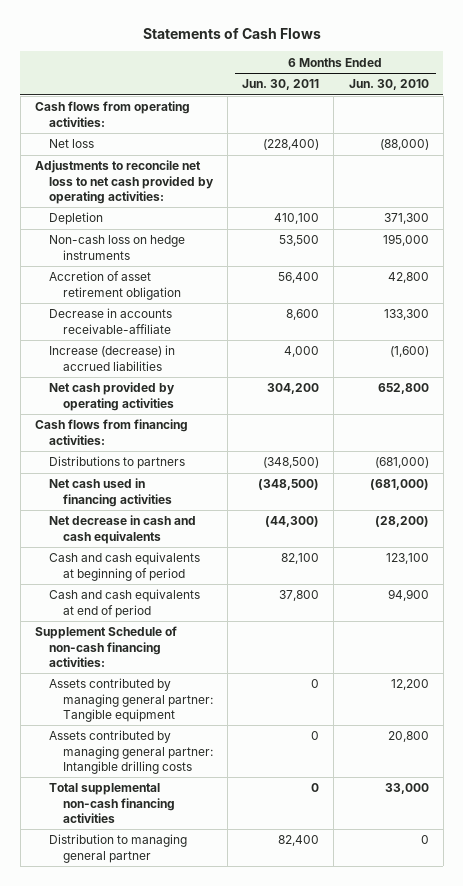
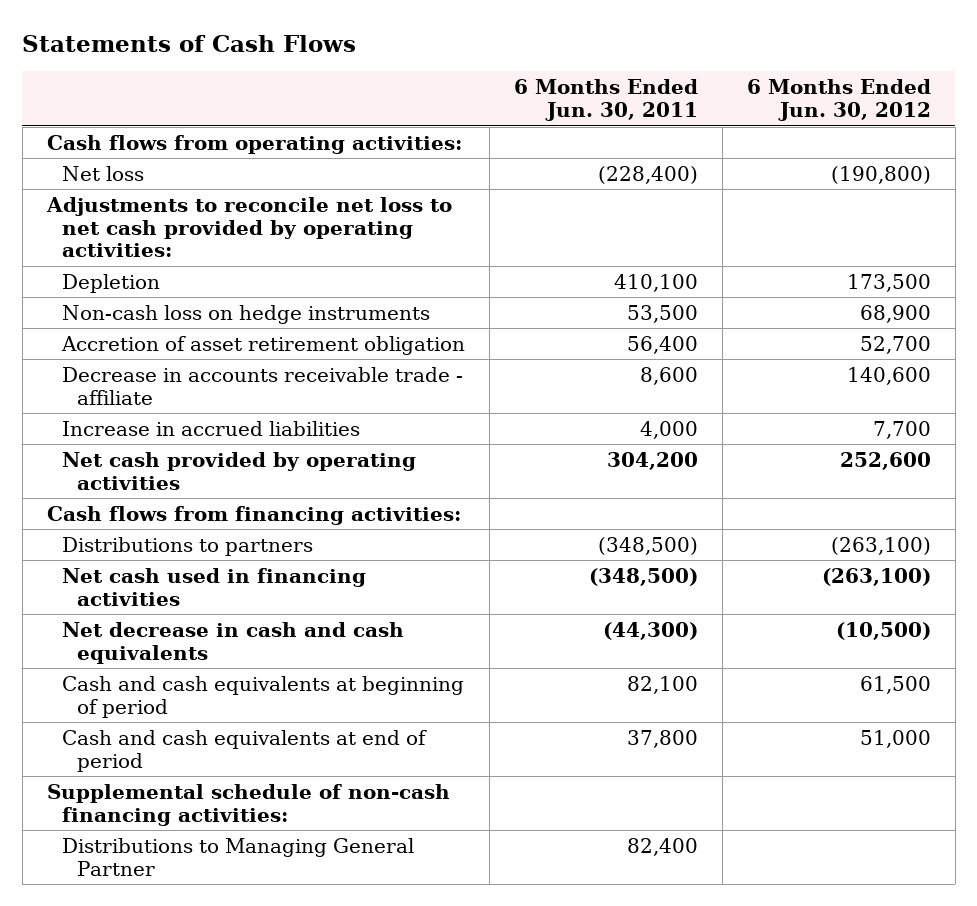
- | 6 Months Ended Jun. 30, 2011 | 6 Months Ended Jun. 30, 2010
+ | 6 Months Ended Jun. 30, 2011 | 6 Months Ended Jun. 30, 2012
- Decrease in accounts receivable-affiliate | 8,600 | 133,300
- Increase (decrease) in accrued liabilities | 4,000 | (1,600)
+ Decrease in accounts receivable trade - affiliate | 8,600 | 140,600
+ Increase in accrued liabilities | 4,000 | 7,700
- Supplement Schedule of non-cash financing activities:
- Assets contributed by managing general partner: Tangible equipment | 0 | 12,200
- Assets contributed by managing general partner: Intangible drilling costs | 0 | 20,800
- Total supplemental non-cash financing activities | 0 | 33,000
- Distribution to managing general partner | 82,400 | 0
+ Supplemental schedule of non-cash financing activities:
+ Distributions to Managing General Partner | 82,400 |

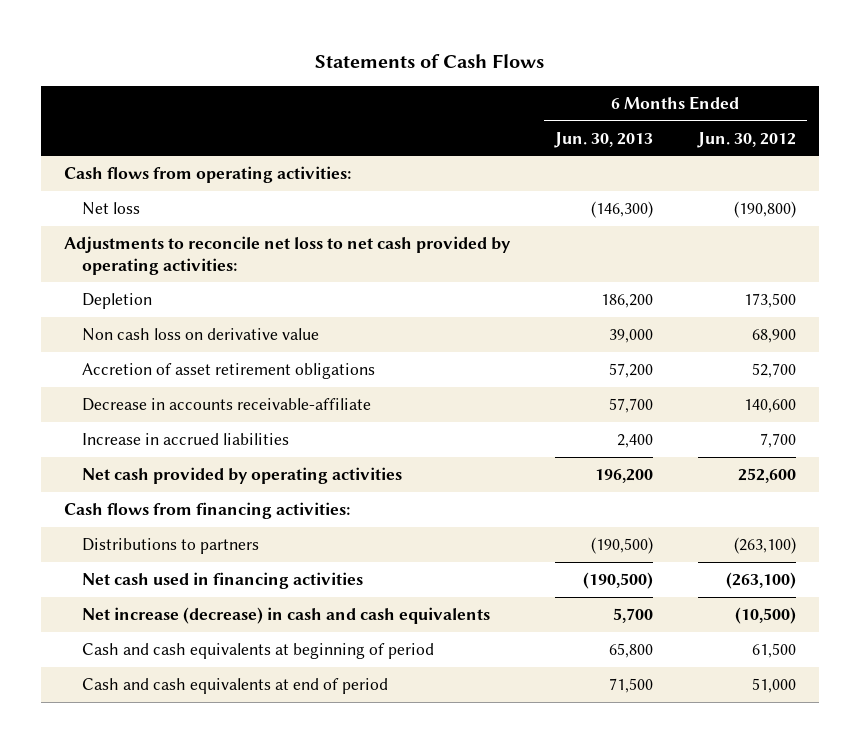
- | 6 Months Ended Jun. 30, 2011 | 6 Months Ended Jun. 30, 2012
+ | 6 Months Ended Jun. 30, 2013 | 6 Months Ended Jun. 30, 2012
- Non-cash loss on hedge instruments | 53,500 | 68,900
- Accretion of asset retirement obligation | 56,400 | 52,700
- Decrease in accounts receivable trade - affiliate | 8,600 | 140,600
+ Non cash loss on derivative value | 39,000 | 68,900
+ Accretion of asset retirement obligations | 57,200 | 52,700
+ Decrease in accounts receivable-affiliate | 57,700 | 140,600
- Net decrease in cash and cash equivalents | (44,300) | (10,500)
+ Net increase (decrease) in cash and cash equivalents | 5,700 | (10,500)
- Supplemental schedule of non-cash financing activities:
- Distributions to Managing General Partner | 82,400 |

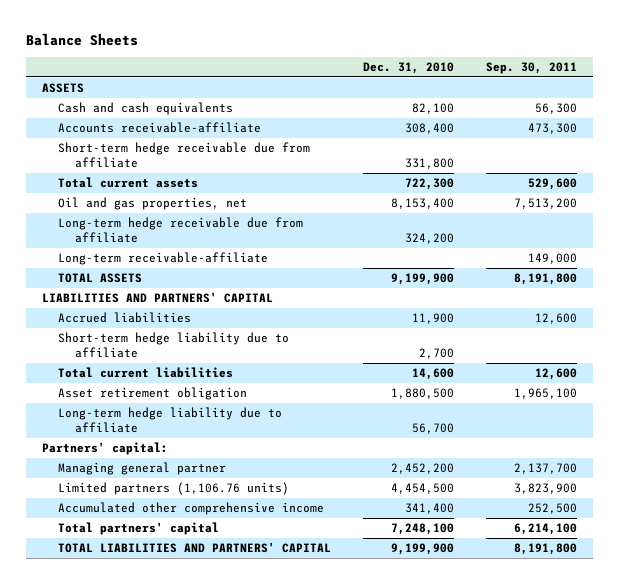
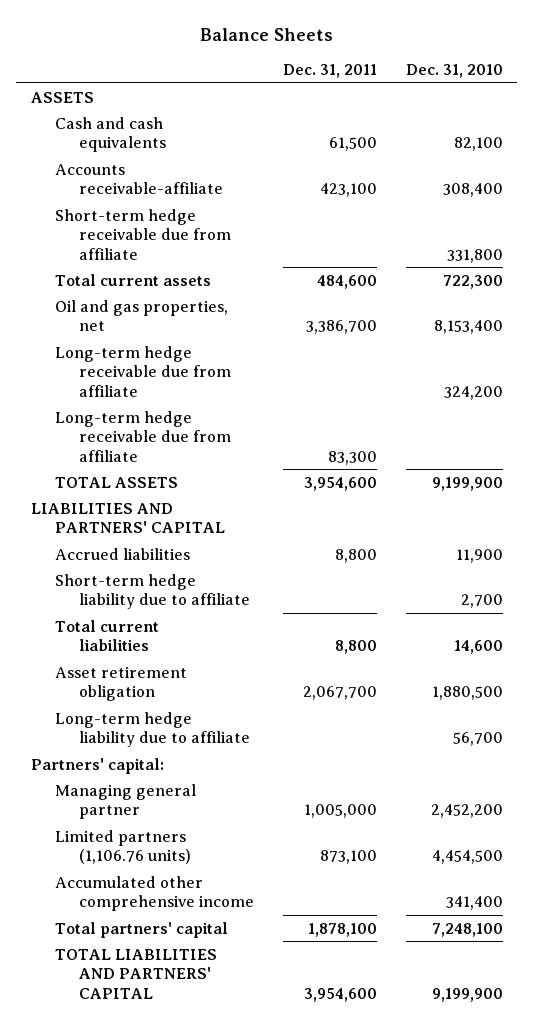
- | Dec. 31, 2010 | Sep. 30, 2011
+ | Dec. 31, 2011 | Dec. 31, 2010
- Long-term receivable-affiliate | | 149,000
+ Long-term hedge receivable due from affiliate | 83,300 |

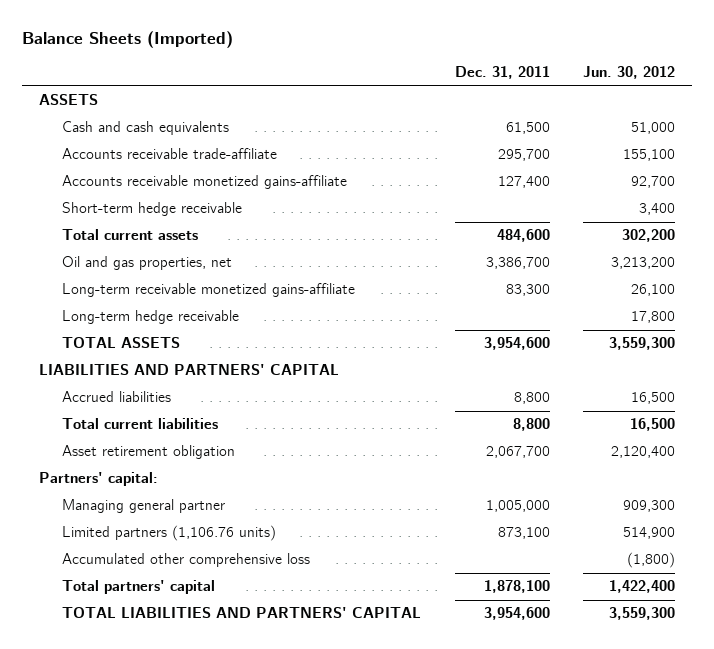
- Balance Sheets
+ Balance Sheets (Imported)
- | Dec. 31, 2011 | Dec. 31, 2010
+ | Dec. 31, 2011 | Jun. 30, 2012
- Accounts receivable-affiliate | 423,100 | 308,400
- Short-term hedge receivable due from affiliate | | 331,800
+ Accounts receivable trade-affiliate | 295,700 | 155,100
+ Accounts receivable monetized gains-affiliate | 127,400 | 92,700
+ Short-term hedge receivable | | 3,400
- Long-term hedge receivable due from affiliate | | 324,200
- Long-term hedge receivable due from affiliate | 83,300 |
+ Long-term receivable monetized gains-affiliate | 83,300 | 26,100
+ Long-term hedge receivable | | 17,800
- Short-term hedge liability due to affiliate | | 2,700
- Long-term hedge liability due to affiliate | | 56,700
- Accumulated other comprehensive income | | 341,400
+ Accumulated other comprehensive loss | | (1,800)

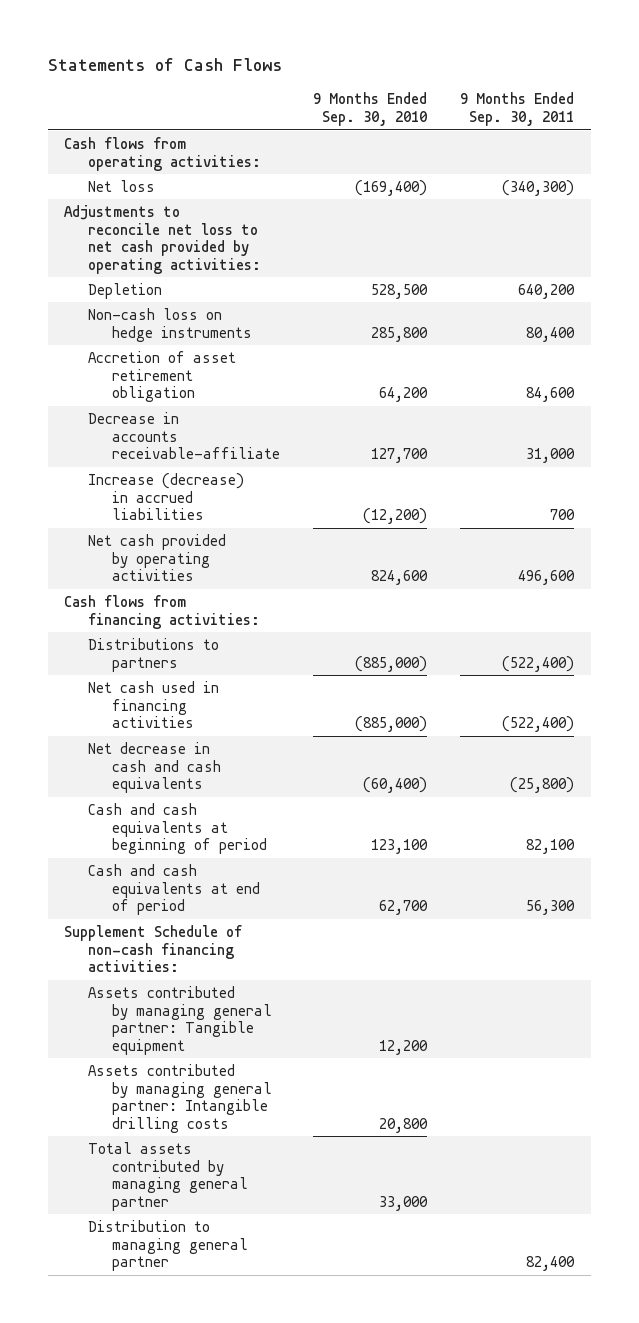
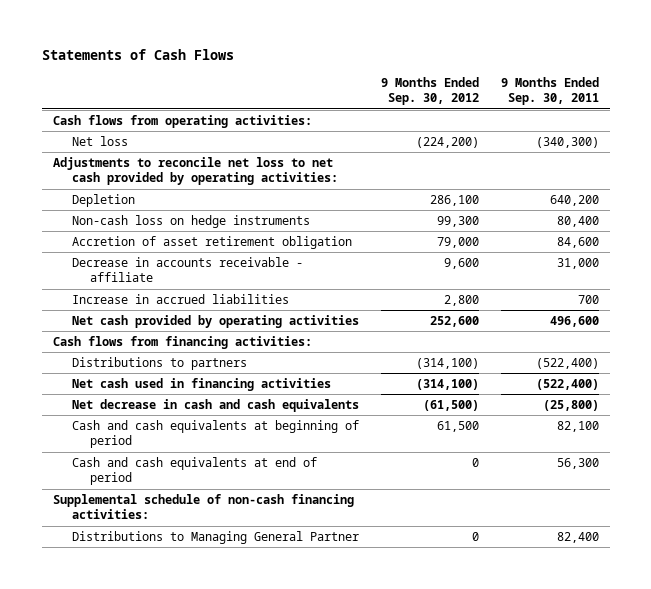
- | 9 Months Ended Sep. 30, 2010 | 9 Months Ended Sep. 30, 2011
+ | 9 Months Ended Sep. 30, 2012 | 9 Months Ended Sep. 30, 2011
- Decrease in accounts receivable-affiliate | 127,700 | 31,000
- Increase (decrease) in accrued liabilities | (12,200) | 700
+ Decrease in accounts receivable - affiliate | 9,600 | 31,000
+ Increase in accrued liabilities | 2,800 | 700
- Supplement Schedule of non-cash financing activities:
- Assets contributed by managing general partner: Tangible equipment | 12,200 |
- Assets contributed by managing general partner: Intangible drilling costs | 20,800 |
- Total assets contributed by managing general partner | 33,000 |
- Distribution to managing general partner | | 82,400
+ Supplemental schedule of non-cash financing activities:
+ Distributions to Managing General Partner | 0 | 82,400

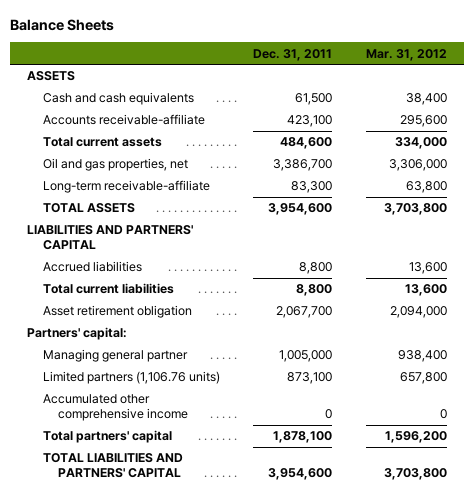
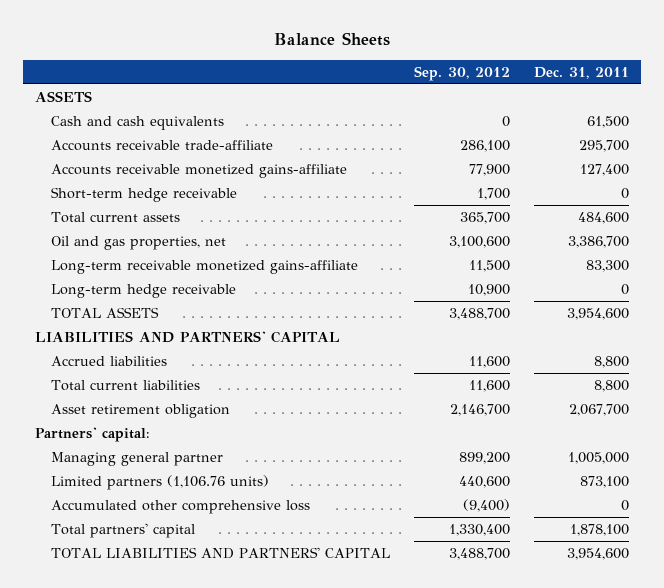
- | Dec. 31, 2011 | Mar. 31, 2012
+ | Sep. 30, 2012 | Dec. 31, 2011
- Accounts receivable-affiliate | 423,100 | 295,600
+ Accounts receivable trade-affiliate | 286,100 | 295,700
+ Accounts receivable monetized gains-affiliate | 77,900 | 127,400
+ Short-term hedge receivable | 1,700 | 0
- Long-term receivable-affiliate | 83,300 | 63,800
+ Long-term receivable monetized gains-affiliate | 11,500 | 83,300
+ Long-term hedge receivable | 10,900 | 0
- Accumulated other comprehensive income | 0 | 0
+ Accumulated other comprehensive loss | (9,400) | 0

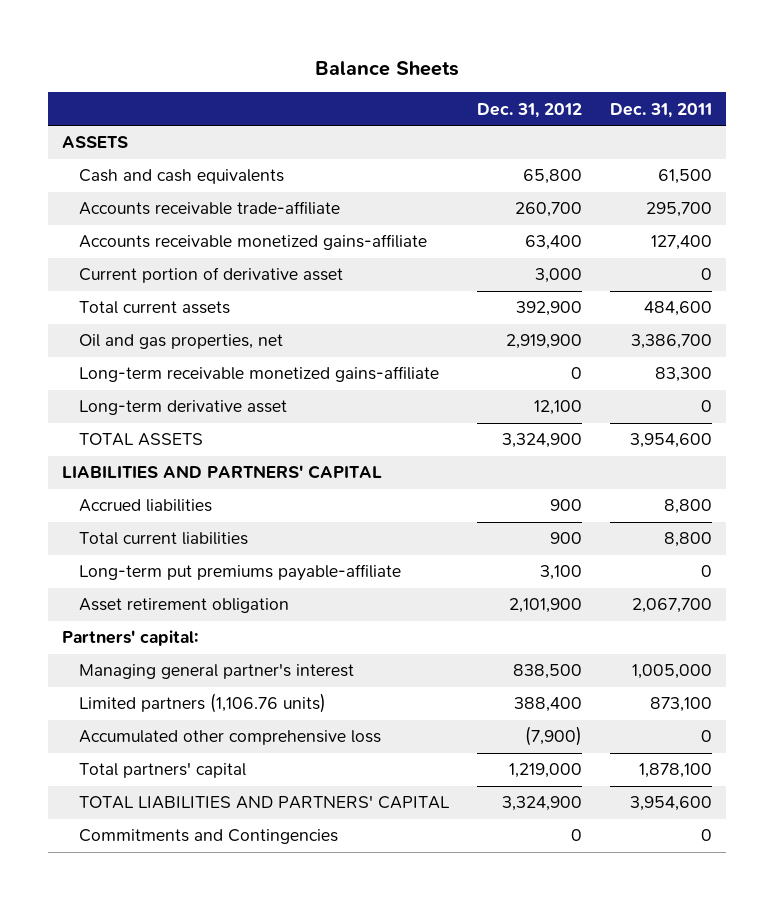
- | Sep. 30, 2012 | Dec. 31, 2011
+ | Dec. 31, 2012 | Dec. 31, 2011
- Short-term hedge receivable | 1,700 | 0
+ Current portion of derivative asset | 3,000 | 0
- Long-term hedge receivable | 10,900 | 0
+ Long-term derivative asset | 12,100 | 0
+ Long-term put premiums payable-affiliate | 3,100 | 0
- Managing general partner | 899,200 | 1,005,000
+ Managing general partner's interest | 838,500 | 1,005,000
+ Commitments and Contingencies | 0 | 0

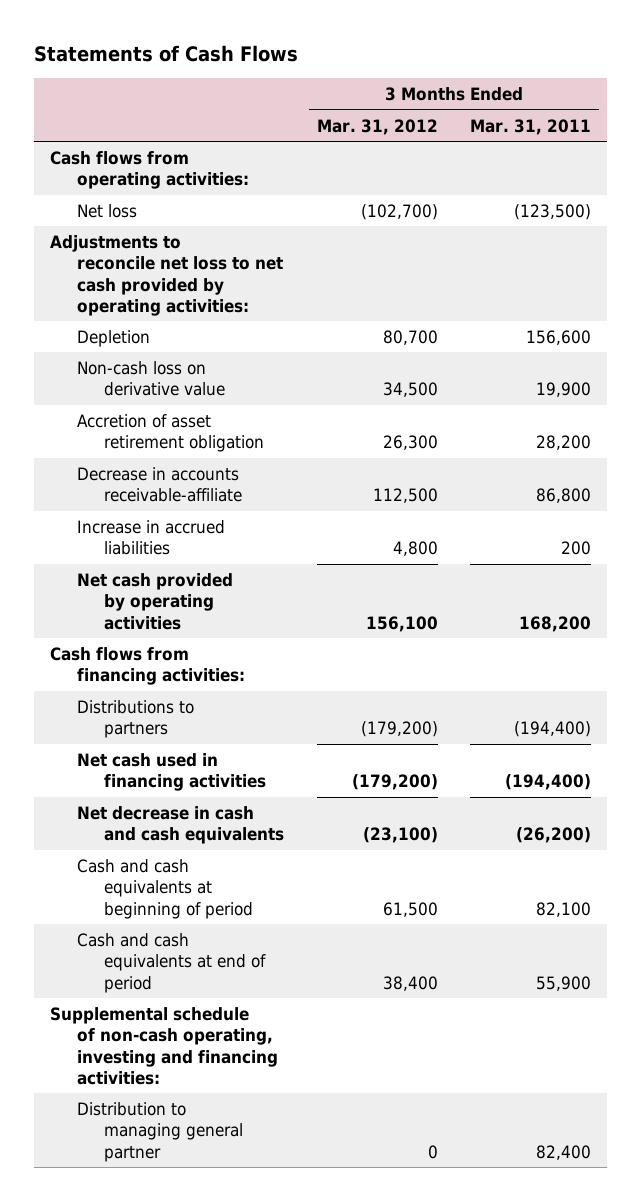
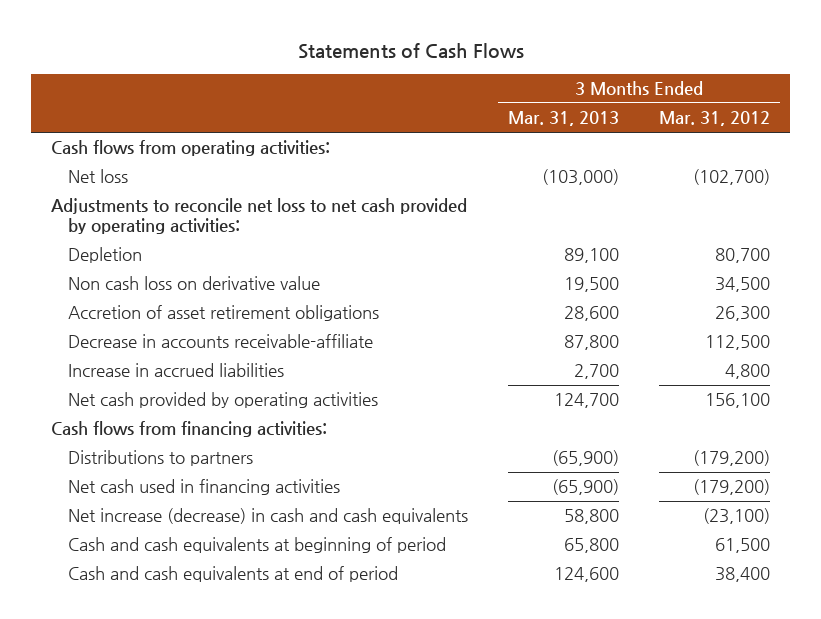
- | 3 Months Ended Mar. 31, 2012 | 3 Months Ended Mar. 31, 2011
+ | 3 Months Ended Mar. 31, 2013 | 3 Months Ended Mar. 31, 2012
- Non-cash loss on derivative value | 34,500 | 19,900
- Accretion of asset retirement obligation | 26,300 | 28,200
+ Non cash loss on derivative value | 19,500 | 34,500
+ Accretion of asset retirement obligations | 28,600 | 26,300
- Net decrease in cash and cash equivalents | (23,100) | (26,200)
+ Net increase (decrease) in cash and cash equivalents | 58,800 | (23,100)
- Supplemental schedule of non-cash operating, investing and financing activities:
- Distribution to managing general partner | 0 | 82,400

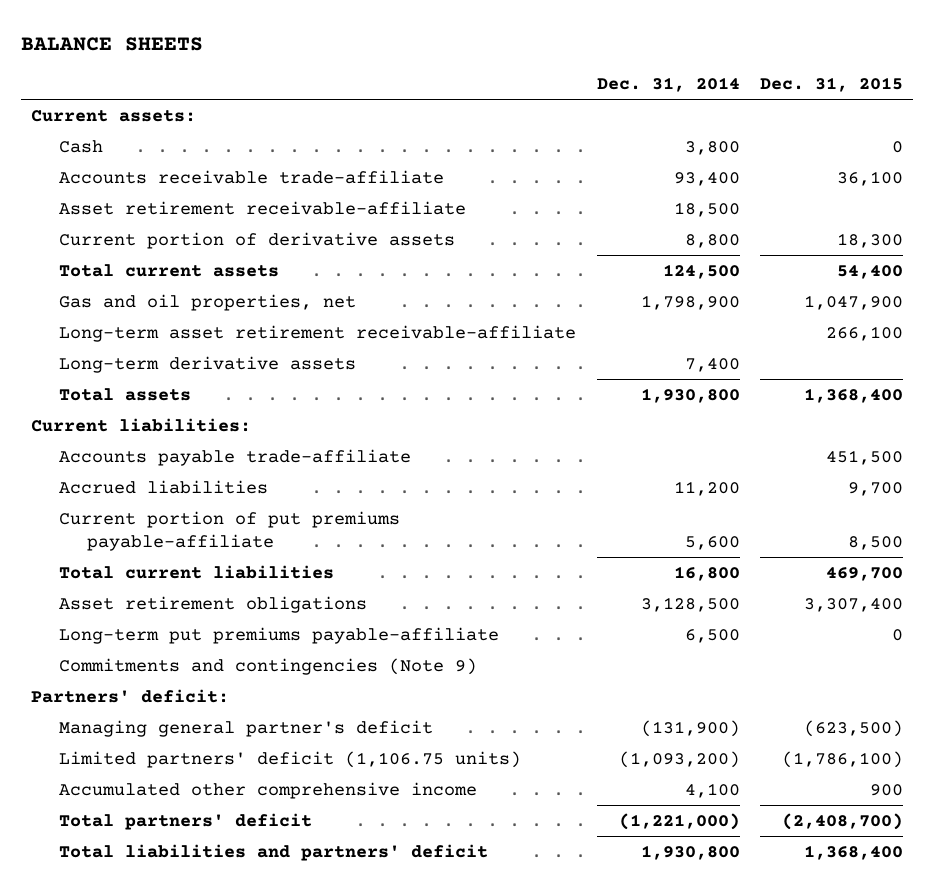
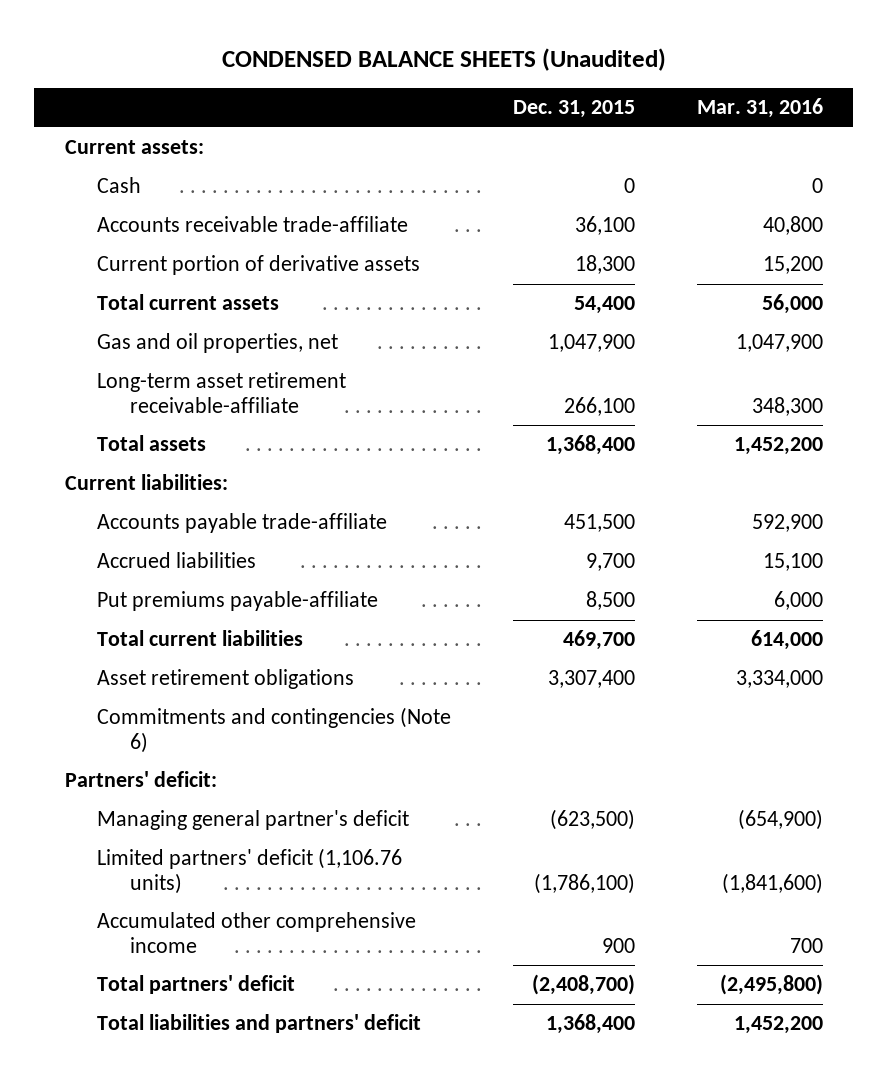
- BALANCE SHEETS
+ CONDENSED BALANCE SHEETS (Unaudited)
- | Dec. 31, 2014 | Dec. 31, 2015
+ | Dec. 31, 2015 | Mar. 31, 2016
- Asset retirement receivable-affiliate | 18,500 |
- Long-term derivative assets | 7,400 |
- Current portion of put premiums payable-affiliate | 5,600 | 8,500
+ Put premiums payable-affiliate | 8,500 | 6,000
- Long-term put premiums payable-affiliate | 6,500 | 0
- Commitments and contingencies (Note 9)
+ Commitments and contingencies (Note 6)
- Limited partners' deficit (1,106.75 units) | (1,093,200) | (1,786,100)
+ Limited partners' deficit (1,106.76 units) | (1,786,100) | (1,841,600)

